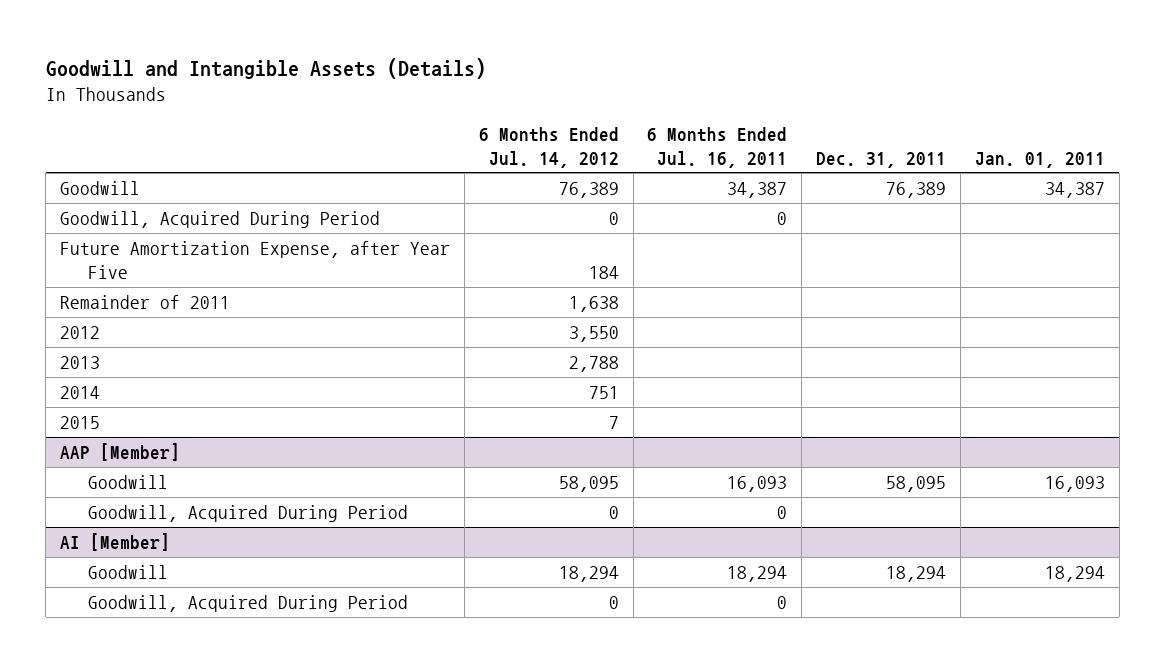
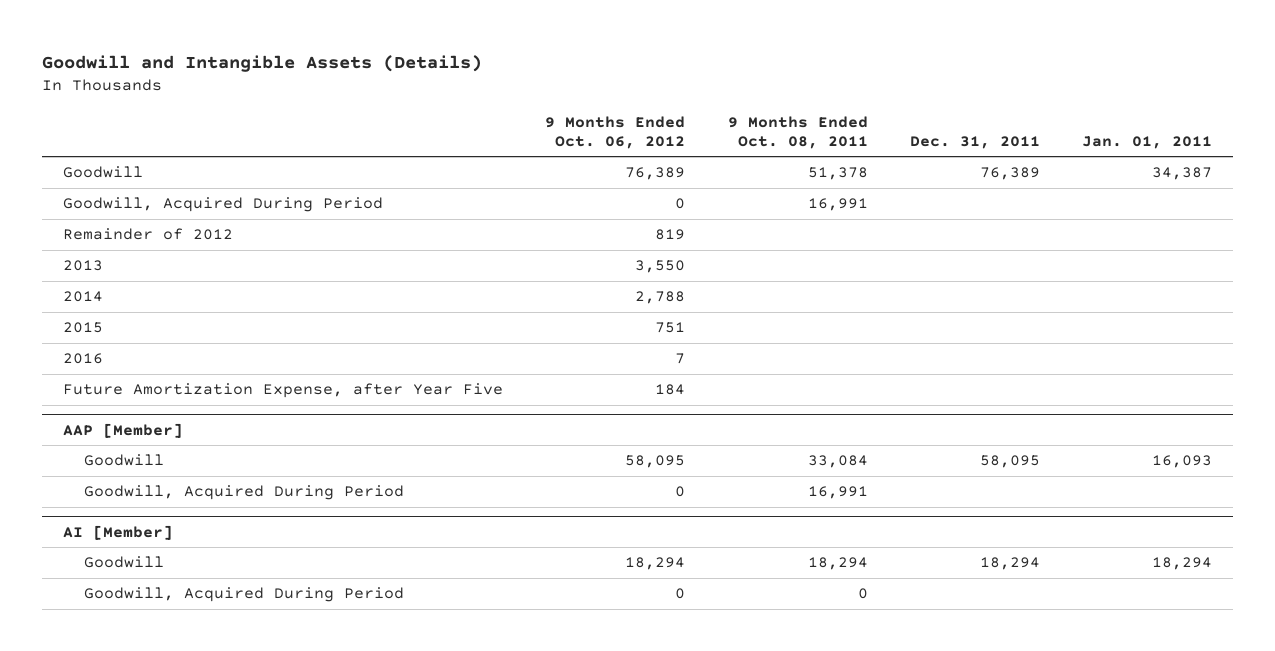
- | 6 Months Ended Jul. 14, 2012 | 6 Months Ended Jul. 16, 2011 | Dec. 31, 2011 | Jan. 01, 2011
+ | 9 Months Ended Oct. 06, 2012 | 9 Months Ended Oct. 08, 2011 | Dec. 31, 2011 | Jan. 01, 2011
- Remainder of 2011 | 1,638 | | |
- 2012 | 3,550 | | |
+ Remainder of 2012 | 819 | | |
+ 2016 | 7 | | |
moved down: Future Amortization Expense, after Year Five | 184 | | |

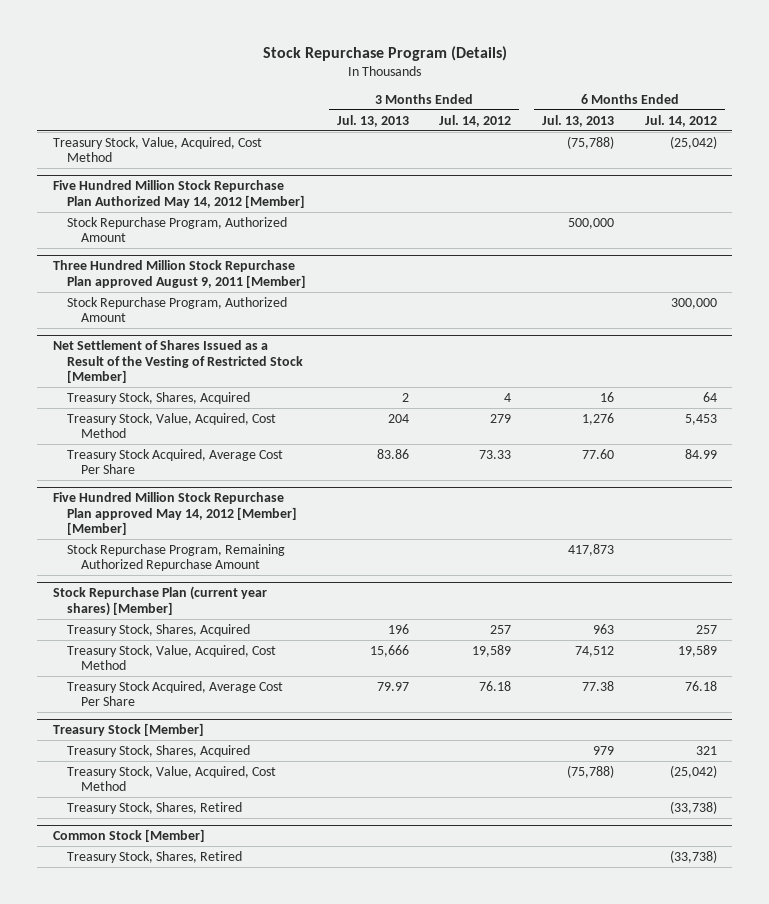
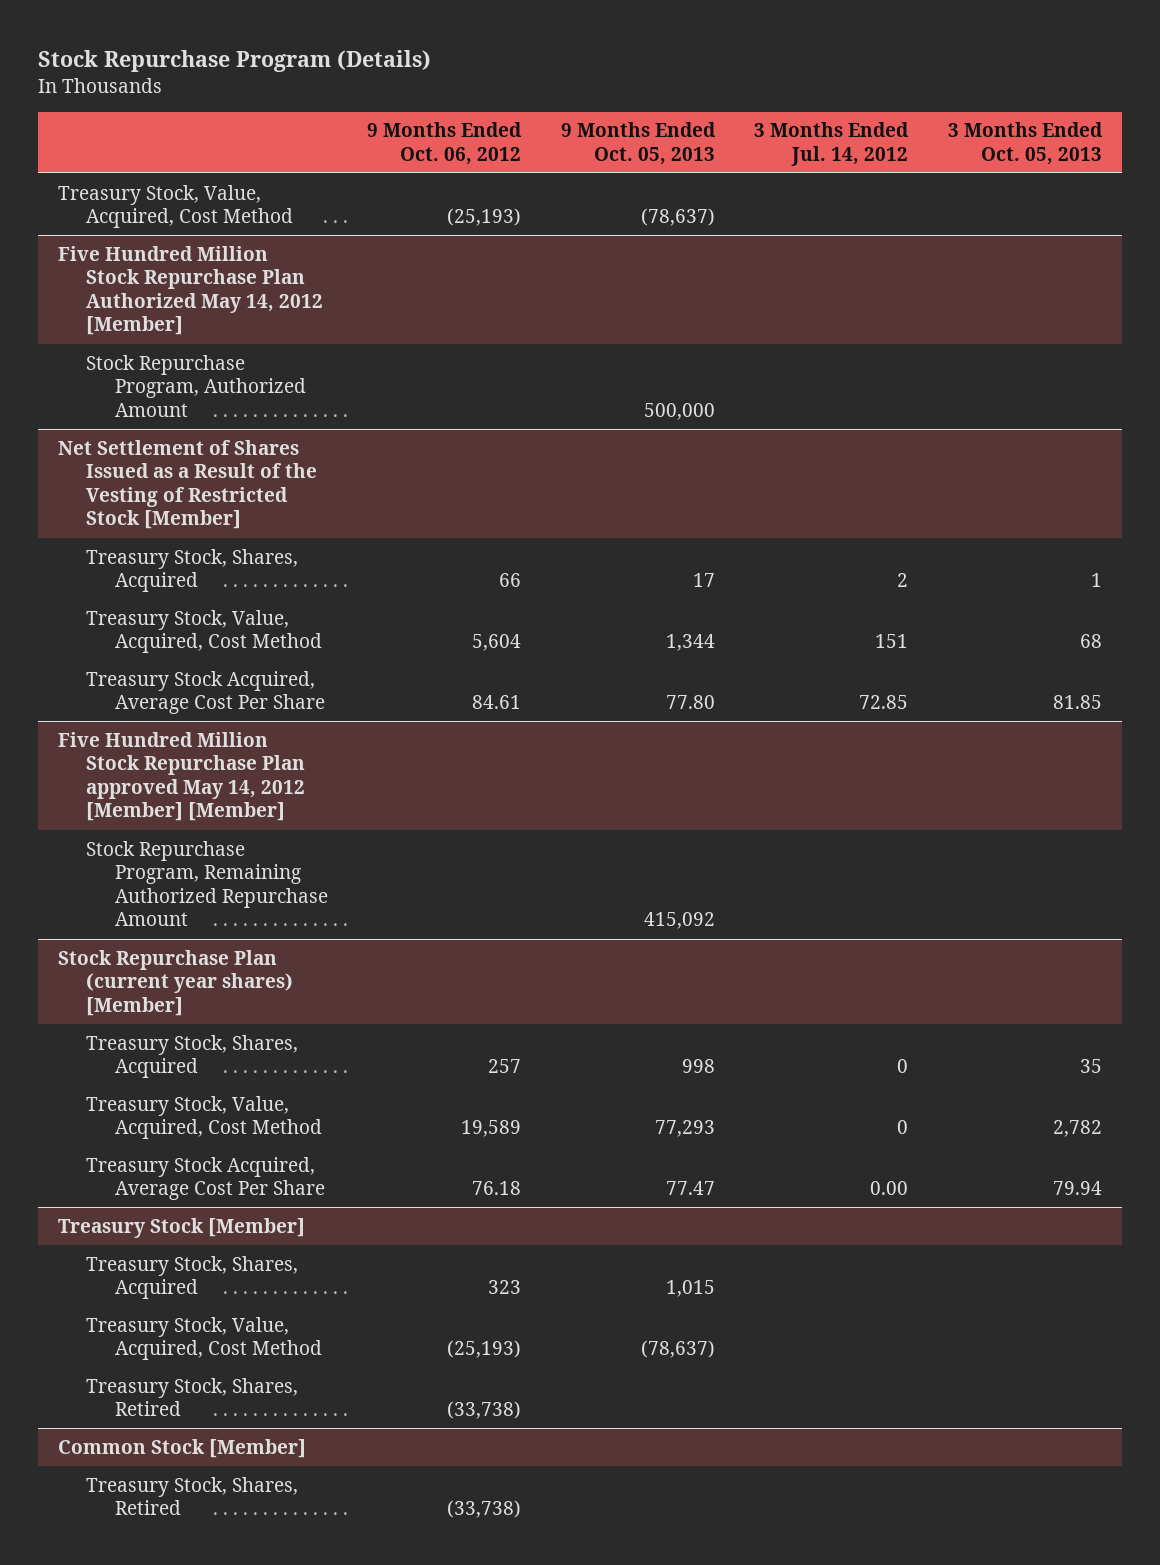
- | 3 Months Ended Jul. 13, 2013 | 3 Months Ended Jul. 14, 2012 | 6 Months Ended Jul. 13, 2013 | 6 Months Ended Jul. 14, 2012
+ | 9 Months Ended Oct. 06, 2012 | 9 Months Ended Oct. 05, 2013 | 3 Months Ended Jul. 14, 2012 | 3 Months Ended Oct. 05, 2013
- Three Hundred Million Stock Repurchase Plan approved August 9, 2011 [Member]
- Stock Repurchase Program, Authorized Amount | | | | 300,000
@ Net Settlement of Shares Issued as a Result of the Vesting of Restricted Stock [Member]
- Treasury Stock, Shares, Acquired | 2 | 4 | 16 | 64
- Treasury Stock, Value, Acquired, Cost Method | 204 | 279 | 1,276 | 5,453
- Treasury Stock Acquired, Average Cost Per Share | 83.86 | 73.33 | 77.60 | 84.99
+ Treasury Stock, Shares, Acquired | 66 | 17 | 2 | 1
+ Treasury Stock, Value, Acquired, Cost Method | 5,604 | 1,344 | 151 | 68
+ Treasury Stock Acquired, Average Cost Per Share | 84.61 | 77.80 | 72.85 | 81.85
@ Stock Repurchase Plan (current year shares) [Member]
- Treasury Stock, Shares, Acquired | 196 | 257 | 963 | 257
- Treasury Stock, Value, Acquired, Cost Method | 15,666 | 19,589 | 74,512 | 19,589
- Treasury Stock Acquired, Average Cost Per Share | 79.97 | 76.18 | 77.38 | 76.18
+ Treasury Stock, Shares, Acquired | 257 | 998 | 0 | 35
+ Treasury Stock, Value, Acquired, Cost Method | 19,589 | 77,293 | 0 | 2,782
+ Treasury Stock Acquired, Average Cost Per Share | 76.18 | 77.47 | 0.00 | 79.94

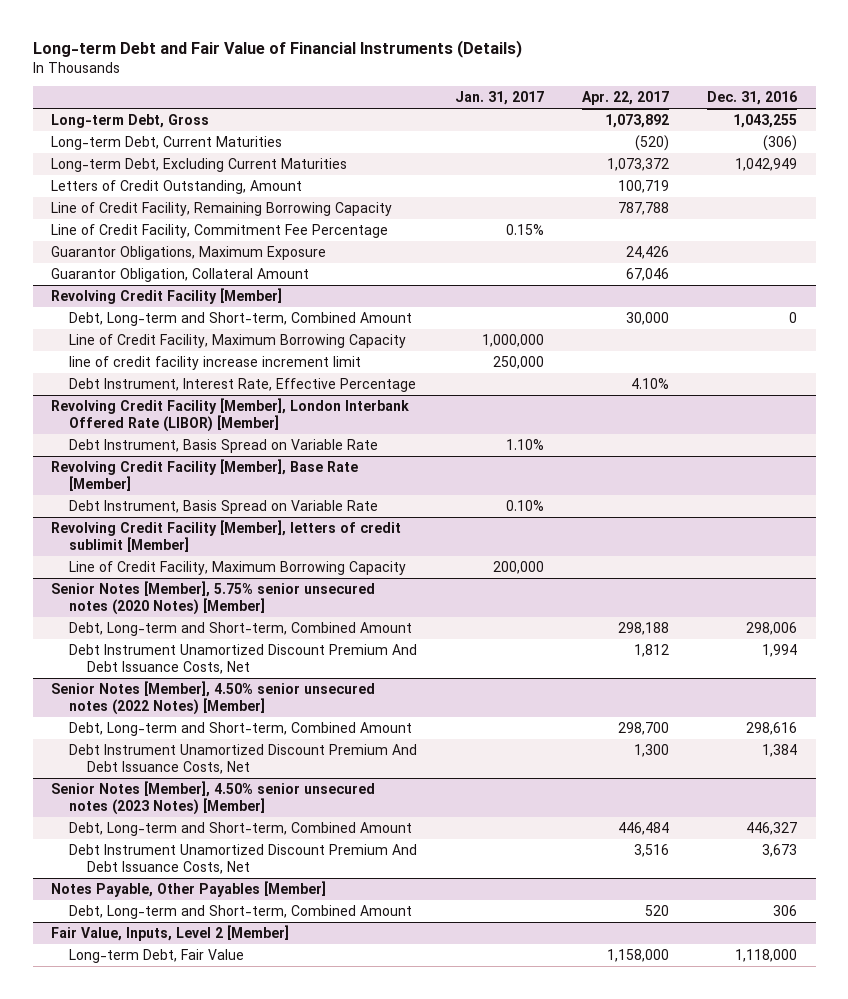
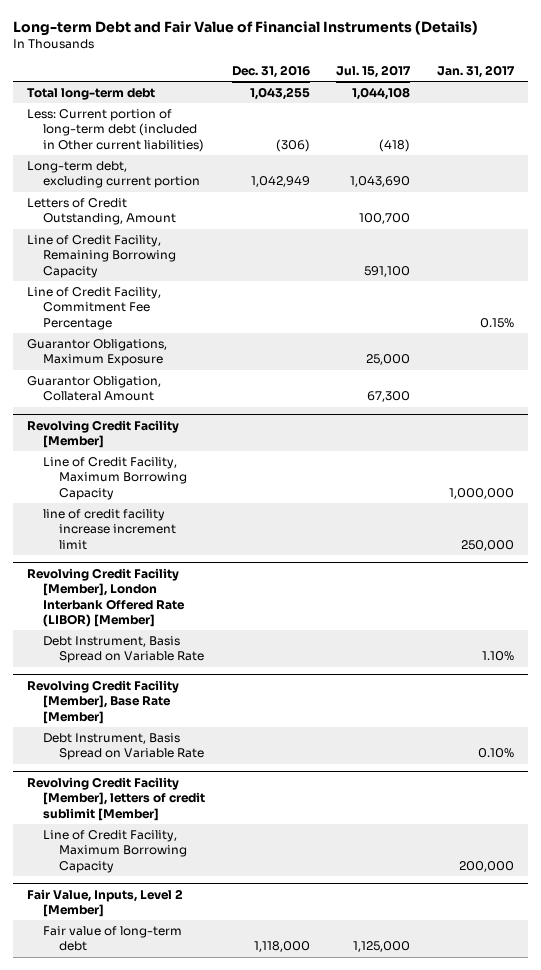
- | Jan. 31, 2017 | Apr. 22, 2017 | Dec. 31, 2016
+ | Dec. 31, 2016 | Jul. 15, 2017 | Jan. 31, 2017
- Long-term Debt, Gross | | 1,073,892 | 1,043,255
- Long-term Debt, Current Maturities | | (520) | (306)
- Long-term Debt, Excluding Current Maturities | | 1,073,372 | 1,042,949
+ Total long-term debt | 1,043,255 | 1,044,108 |
+ Less: Current portion of long-term debt (included in Other current liabilities) | (306) | (418) |
+ Long-term debt, excluding current portion | 1,042,949 | 1,043,690 |
@ Revolving Credit Facility [Member]
- Debt, Long-term and Short-term, Combined Amount | | 30,000 | 0
- Debt Instrument, Interest Rate, Effective Percentage | | 4.10% |
- Senior Notes [Member], 5.75% senior unsecured notes (2020 Notes) [Member]
- Debt, Long-term and Short-term, Combined Amount | | 298,188 | 298,006
- Debt Instrument Unamortized Discount Premium And Debt Issuance Costs, Net | | 1,812 | 1,994
- Senior Notes [Member], 4.50% senior unsecured notes (2022 Notes) [Member]
- Debt, Long-term and Short-term, Combined Amount | | 298,700 | 298,616
- Debt Instrument Unamortized Discount Premium And Debt Issuance Costs, Net | | 1,300 | 1,384
- Senior Notes [Member], 4.50% senior unsecured notes (2023 Notes) [Member]
- Debt, Long-term and Short-term, Combined Amount | | 446,484 | 446,327
- Debt Instrument Unamortized Discount Premium And Debt Issuance Costs, Net | | 3,516 | 3,673
- Notes Payable, Other Payables [Member]
- Debt, Long-term and Short-term, Combined Amount | | 520 | 306
@ Fair Value, Inputs, Level 2 [Member]
- Long-term Debt, Fair Value | | 1,158,000 | 1,118,000
+ Fair value of long-term debt | 1,118,000 | 1,125,000 |

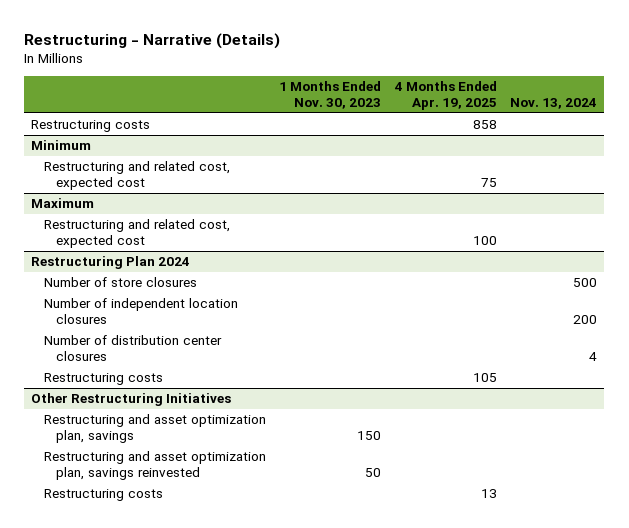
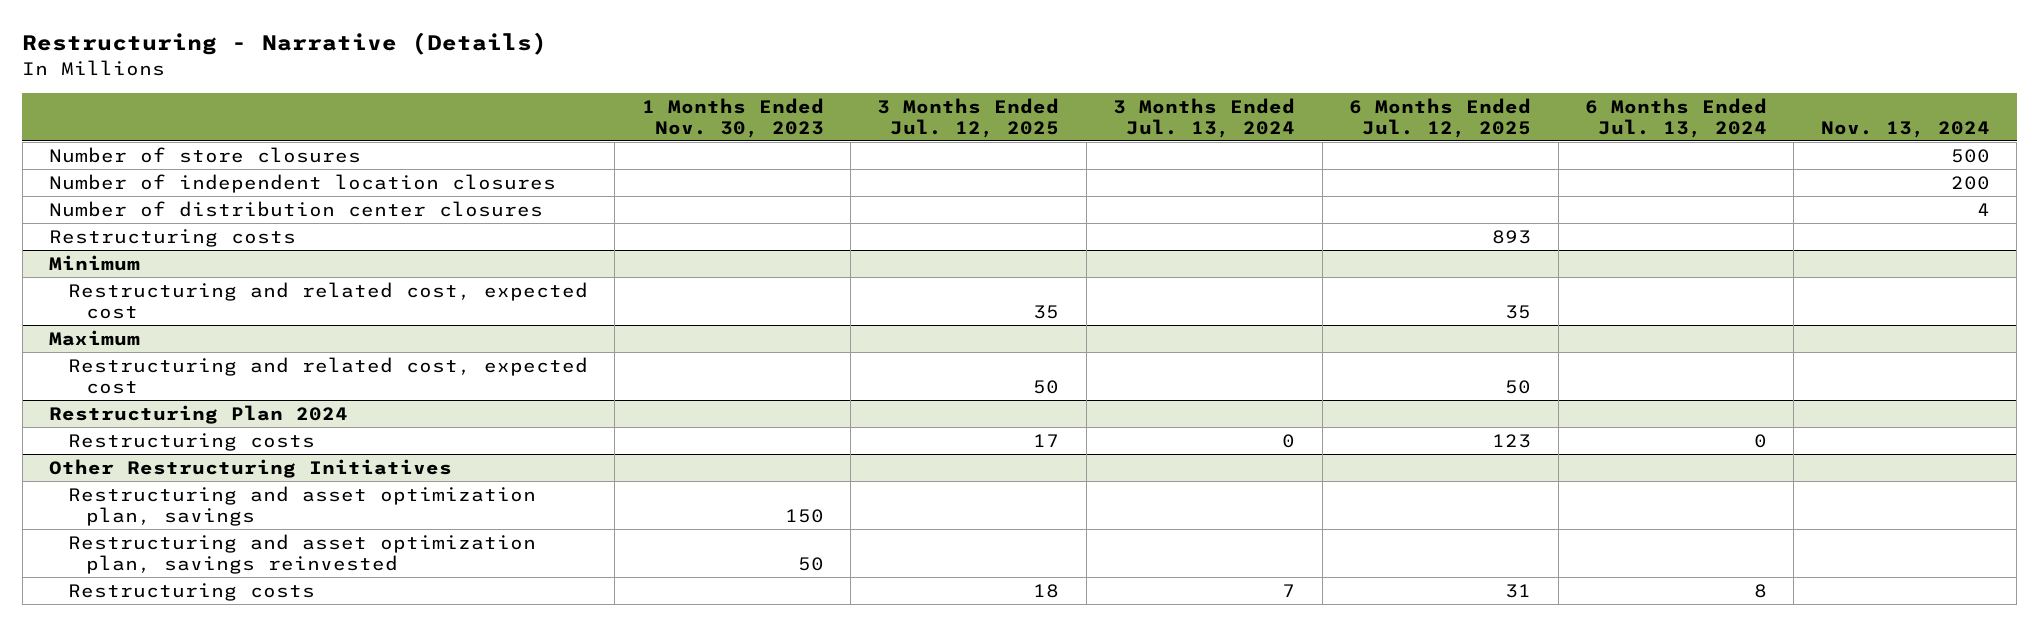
- | 1 Months Ended Nov. 30, 2023 | 4 Months Ended Apr. 19, 2025 | Nov. 13, 2024
+ | 1 Months Ended Nov. 30, 2023 | 3 Months Ended Jul. 12, 2025 | 3 Months Ended Jul. 13, 2024 | 6 Months Ended Jul. 12, 2025 | 6 Months Ended Jul. 13, 2024 | Nov. 13, 2024
+ Number of store closures | | | | | | 500
+ Number of independent location closures | | | | | | 200
+ Number of distribution center closures | | | | | | 4
@ Restructuring Plan 2024
- Number of store closures | | | 500
- Number of independent location closures | | | 200
- Number of distribution center closures | | | 4

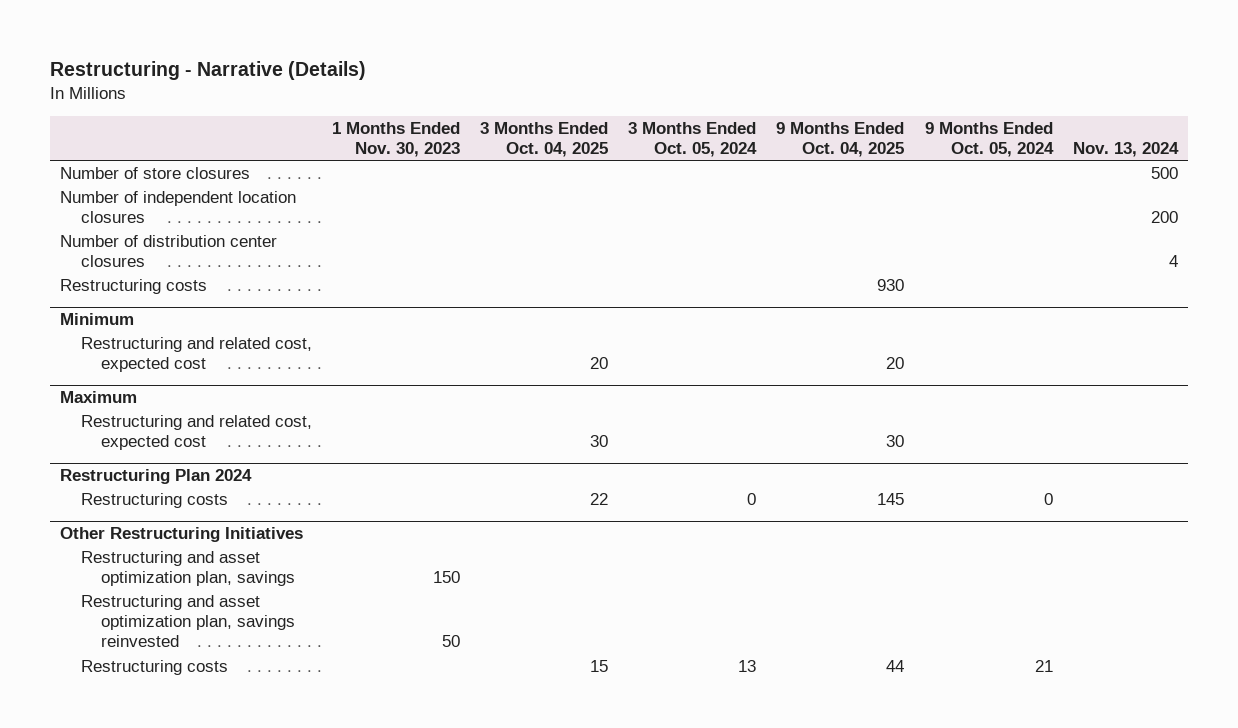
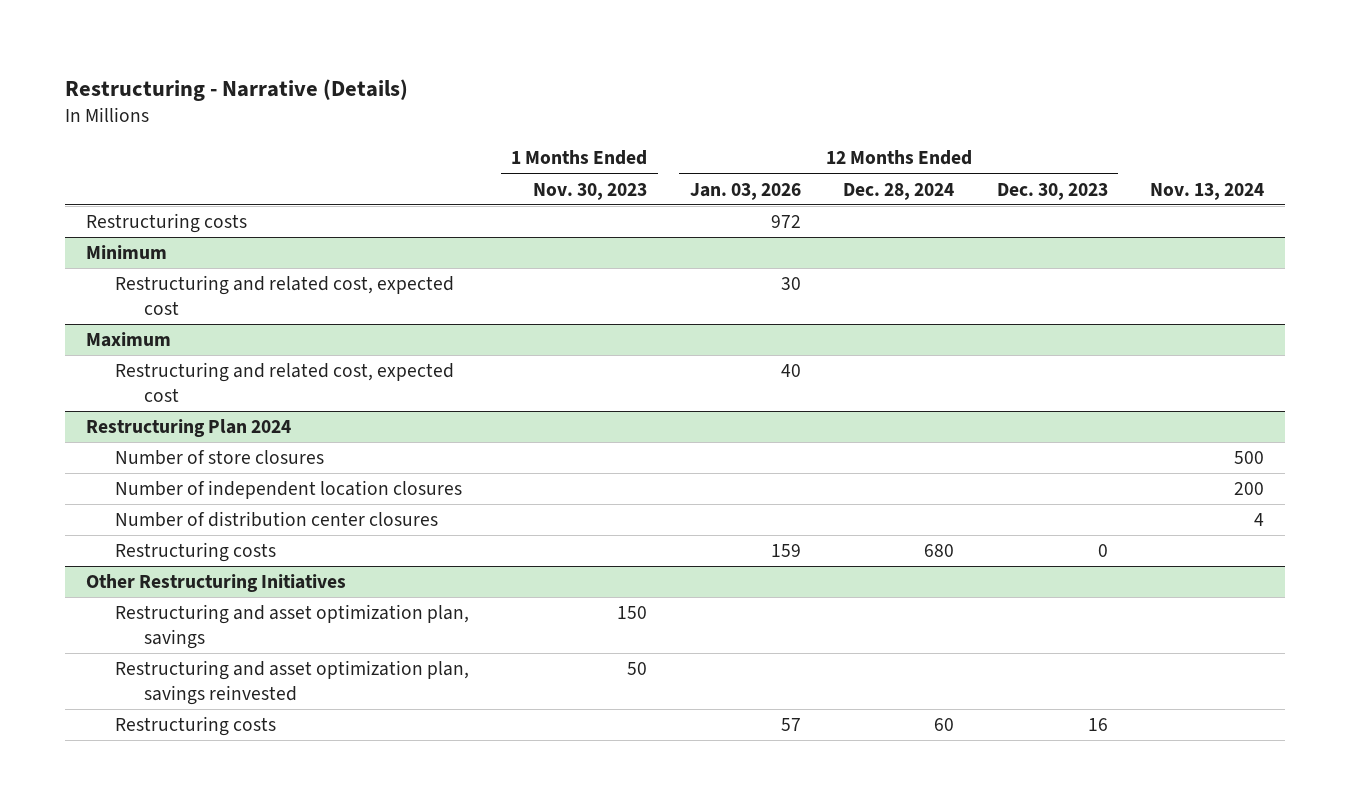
- | 1 Months Ended Nov. 30, 2023 | 3 Months Ended Oct. 04, 2025 | 3 Months Ended Oct. 05, 2024 | 9 Months Ended Oct. 04, 2025 | 9 Months Ended Oct. 05, 2024 | Nov. 13, 2024
+ | 1 Months Ended Nov. 30, 2023 | 12 Months Ended Jan. 03, 2026 | 12 Months Ended Dec. 28, 2024 | 12 Months Ended Dec. 30, 2023 | Nov. 13, 2024
- Number of store closures | | | | | | 500
- Number of independent location closures | | | | | | 200
- Number of distribution center closures | | | | | | 4
@ Restructuring Plan 2024
+ Number of store closures | | | | | 500
+ Number of independent location closures | | | | | 200
+ Number of distribution center closures | | | | | 4

